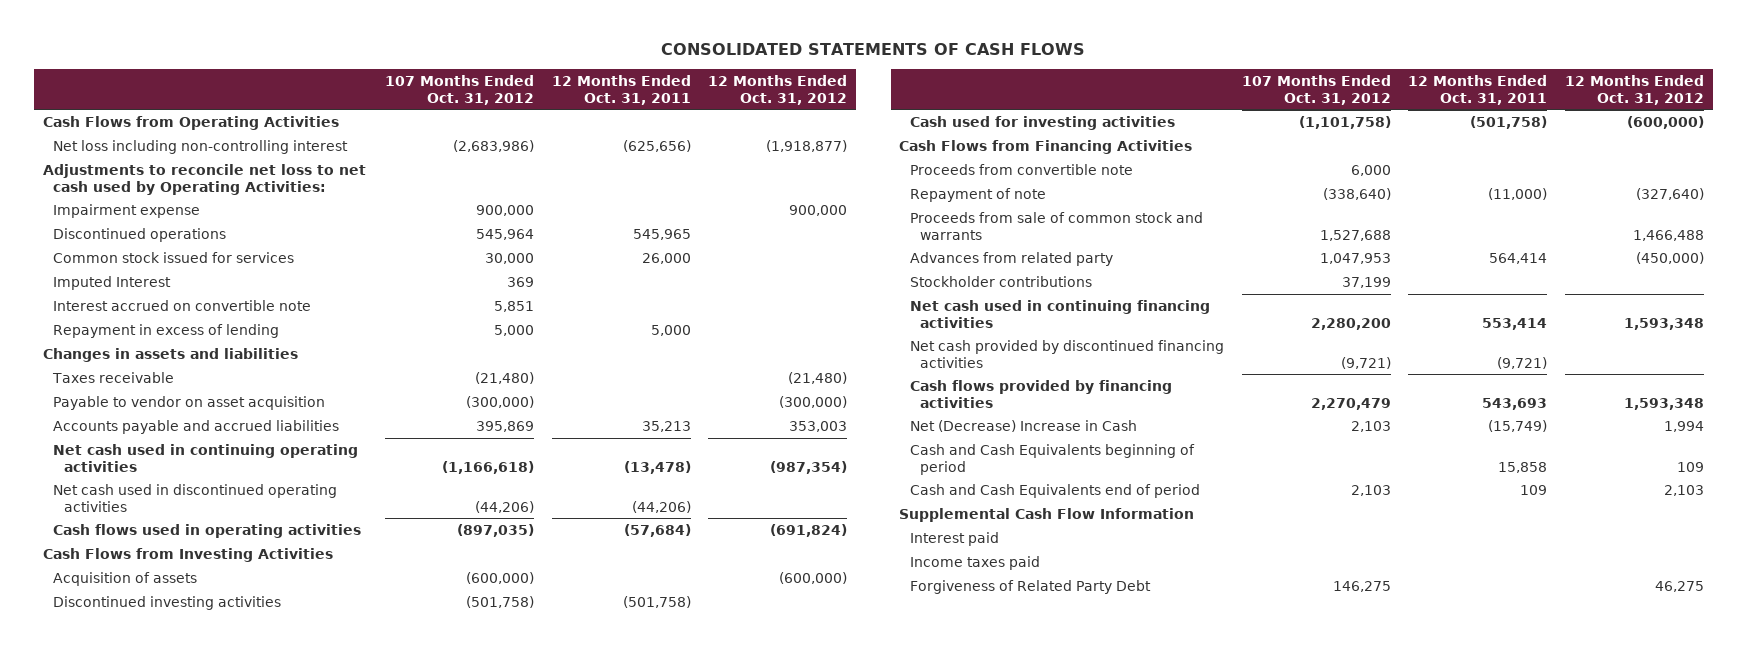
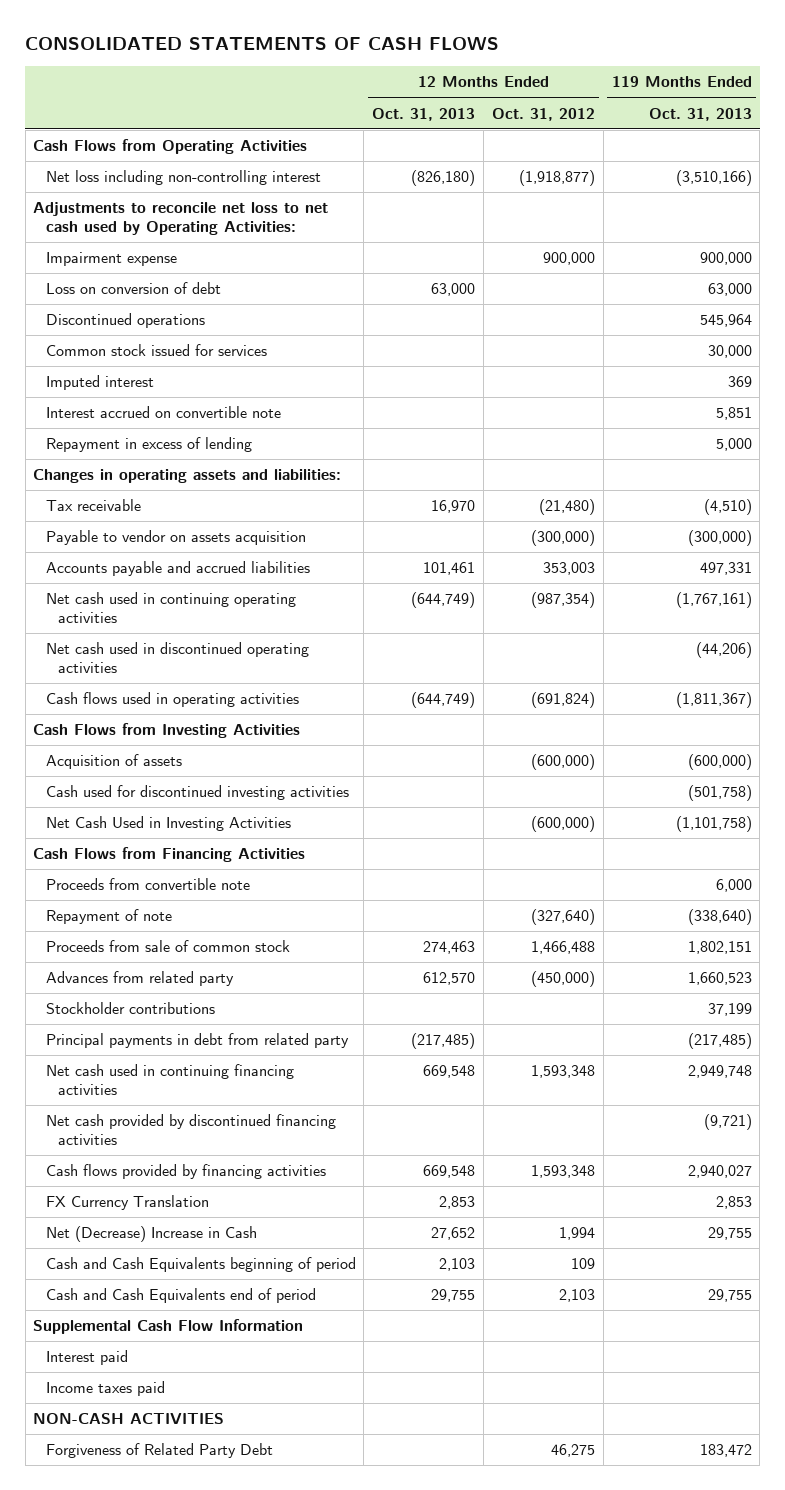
- | 107 Months Ended Oct. 31, 2012 | 12 Months Ended Oct. 31, 2011 | 12 Months Ended Oct. 31, 2012
+ | 12 Months Ended Oct. 31, 2013 | 12 Months Ended Oct. 31, 2012 | 119 Months Ended Oct. 31, 2013
+ Loss on conversion of debt | 63,000 | | 63,000
- Imputed Interest | 369 | |
+ Imputed interest | | | 369
- Changes in assets and liabilities
- Taxes receivable | (21,480) | | (21,480)
- Payable to vendor on asset acquisition | (300,000) | | (300,000)
+ Changes in operating assets and liabilities:
+ Tax receivable | 16,970 | (21,480) | (4,510)
+ Payable to vendor on assets acquisition | | (300,000) | (300,000)
- Discontinued investing activities | (501,758) | (501,758) |
- Cash used for investing activities | (1,101,758) | (501,758) | (600,000)
+ Cash used for discontinued investing activities | | | (501,758)
+ Net Cash Used in Investing Activities | | (600,000) | (1,101,758)
- Proceeds from sale of common stock and warrants | 1,527,688 | | 1,466,488
+ Proceeds from sale of common stock | 274,463 | 1,466,488 | 1,802,151
+ Principal payments in debt from related party | (217,485) | | (217,485)
+ FX Currency Translation | 2,853 | | 2,853
+ NON-CASH ACTIVITIES

